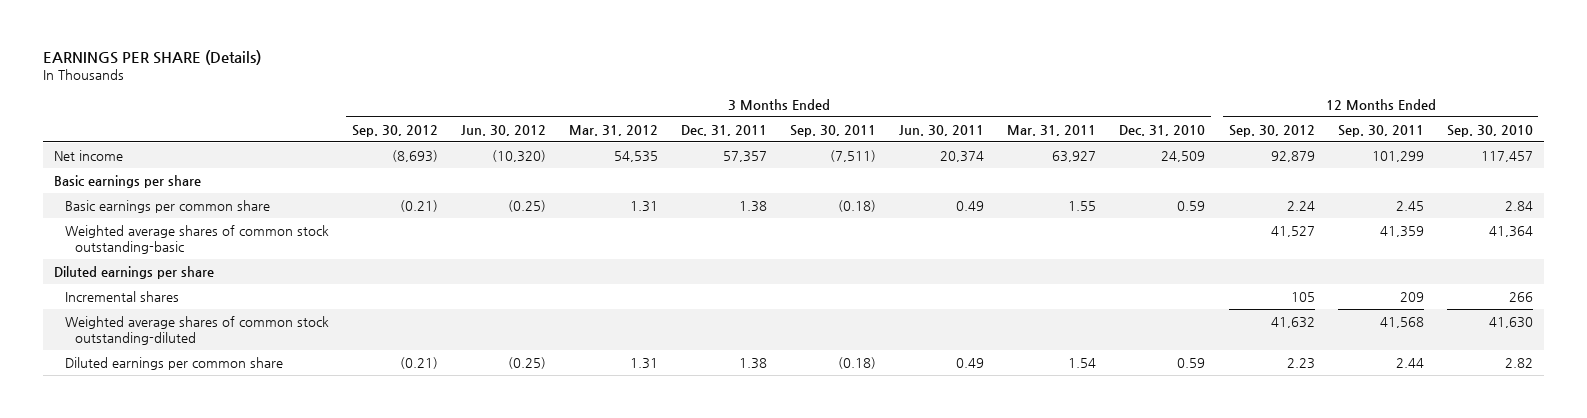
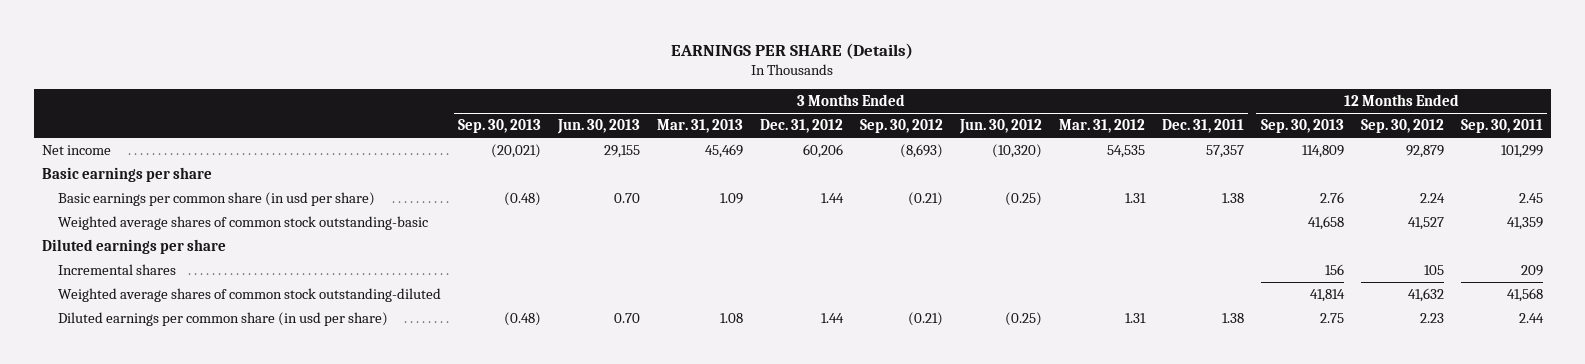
- | 3 Months Ended Sep. 30, 2012 | 3 Months Ended Jun. 30, 2012 | 3 Months Ended Mar. 31, 2012 | 3 Months Ended Dec. 31, 2011 | 3 Months Ended Sep. 30, 2011 | 3 Months Ended Jun. 30, 2011 | 3 Months Ended Mar. 31, 2011 | 3 Months Ended Dec. 31, 2010 | 12 Months Ended Sep. 30, 2012 | 12 Months Ended Sep. 30, 2011 | 12 Months Ended Sep. 30, 2010
+ | 3 Months Ended Sep. 30, 2013 | 3 Months Ended Jun. 30, 2013 | 3 Months Ended Mar. 31, 2013 | 3 Months Ended Dec. 31, 2012 | 3 Months Ended Sep. 30, 2012 | 3 Months Ended Jun. 30, 2012 | 3 Months Ended Mar. 31, 2012 | 3 Months Ended Dec. 31, 2011 | 12 Months Ended Sep. 30, 2013 | 12 Months Ended Sep. 30, 2012 | 12 Months Ended Sep. 30, 2011
- Basic earnings per common share | (0.21) | (0.25) | 1.31 | 1.38 | (0.18) | 0.49 | 1.55 | 0.59 | 2.24 | 2.45 | 2.84
+ Basic earnings per common share (in usd per share) | (0.48) | 0.70 | 1.09 | 1.44 | (0.21) | (0.25) | 1.31 | 1.38 | 2.76 | 2.24 | 2.45
- Diluted earnings per common share | (0.21) | (0.25) | 1.31 | 1.38 | (0.18) | 0.49 | 1.54 | 0.59 | 2.23 | 2.44 | 2.82
+ Diluted earnings per common share (in usd per share) | (0.48) | 0.70 | 1.08 | 1.44 | (0.21) | (0.25) | 1.31 | 1.38 | 2.75 | 2.23 | 2.44

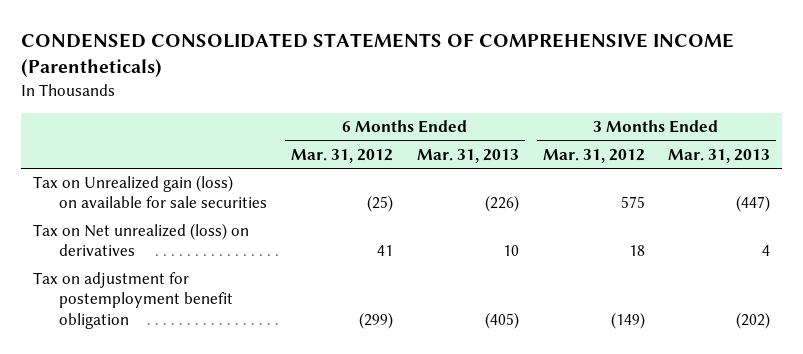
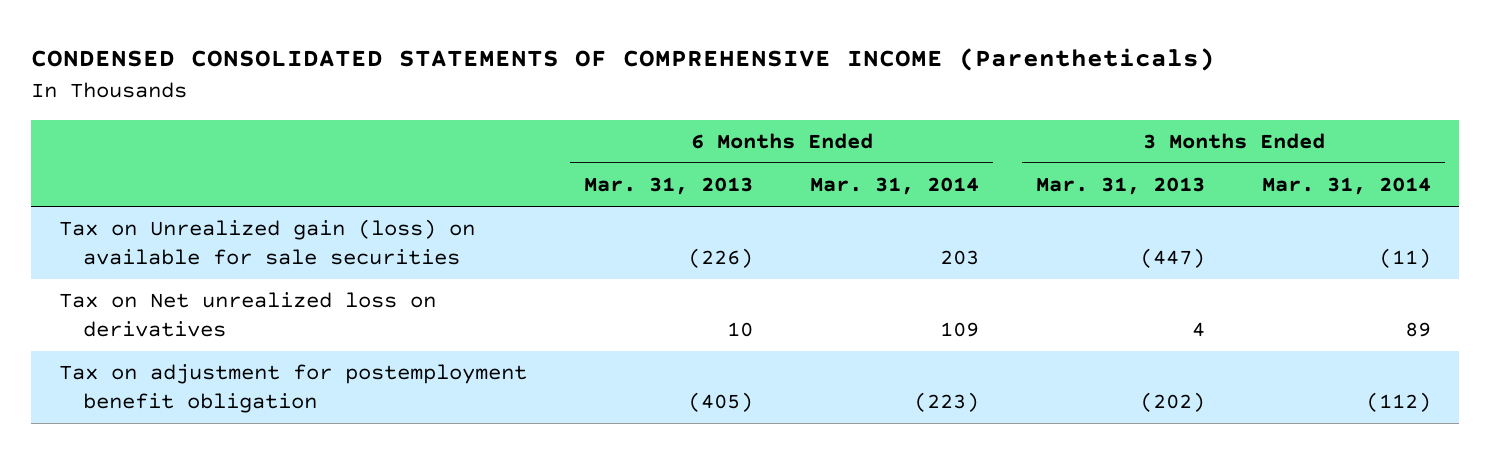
- | 6 Months Ended Mar. 31, 2012 | 6 Months Ended Mar. 31, 2013 | 3 Months Ended Mar. 31, 2012 | 3 Months Ended Mar. 31, 2013
+ | 6 Months Ended Mar. 31, 2013 | 6 Months Ended Mar. 31, 2014 | 3 Months Ended Mar. 31, 2013 | 3 Months Ended Mar. 31, 2014
- Tax on Net unrealized (loss) on derivatives | 41 | 10 | 18 | 4
+ Tax on Net unrealized loss on derivatives | 10 | 109 | 4 | 89

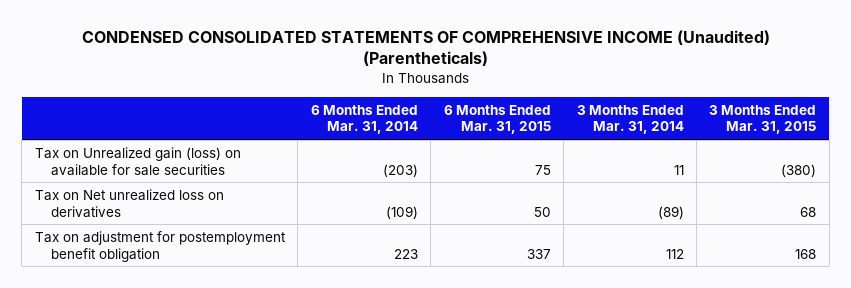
- CONDENSED CONSOLIDATED STATEMENTS OF COMPREHENSIVE INCOME (Parentheticals)
+ CONDENSED CONSOLIDATED STATEMENTS OF COMPREHENSIVE INCOME (Unaudited) (Parentheticals)
- | 6 Months Ended Mar. 31, 2013 | 6 Months Ended Mar. 31, 2014 | 3 Months Ended Mar. 31, 2013 | 3 Months Ended Mar. 31, 2014
+ | 6 Months Ended Mar. 31, 2014 | 6 Months Ended Mar. 31, 2015 | 3 Months Ended Mar. 31, 2014 | 3 Months Ended Mar. 31, 2015
- Tax on Unrealized gain (loss) on available for sale securities | (226) | 203 | (447) | (11)
- Tax on Net unrealized loss on derivatives | 10 | 109 | 4 | 89
- Tax on adjustment for postemployment benefit obligation | (405) | (223) | (202) | (112)
+ Tax on Unrealized gain (loss) on available for sale securities | (203) | 75 | 11 | (380)
+ Tax on Net unrealized loss on derivatives | (109) | 50 | (89) | 68
+ Tax on adjustment for postemployment benefit obligation | 223 | 337 | 112 | 168

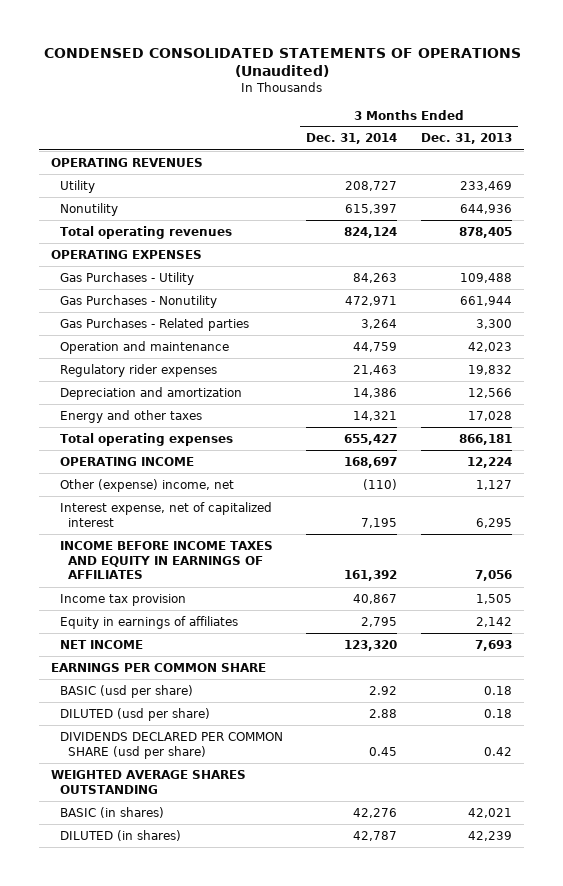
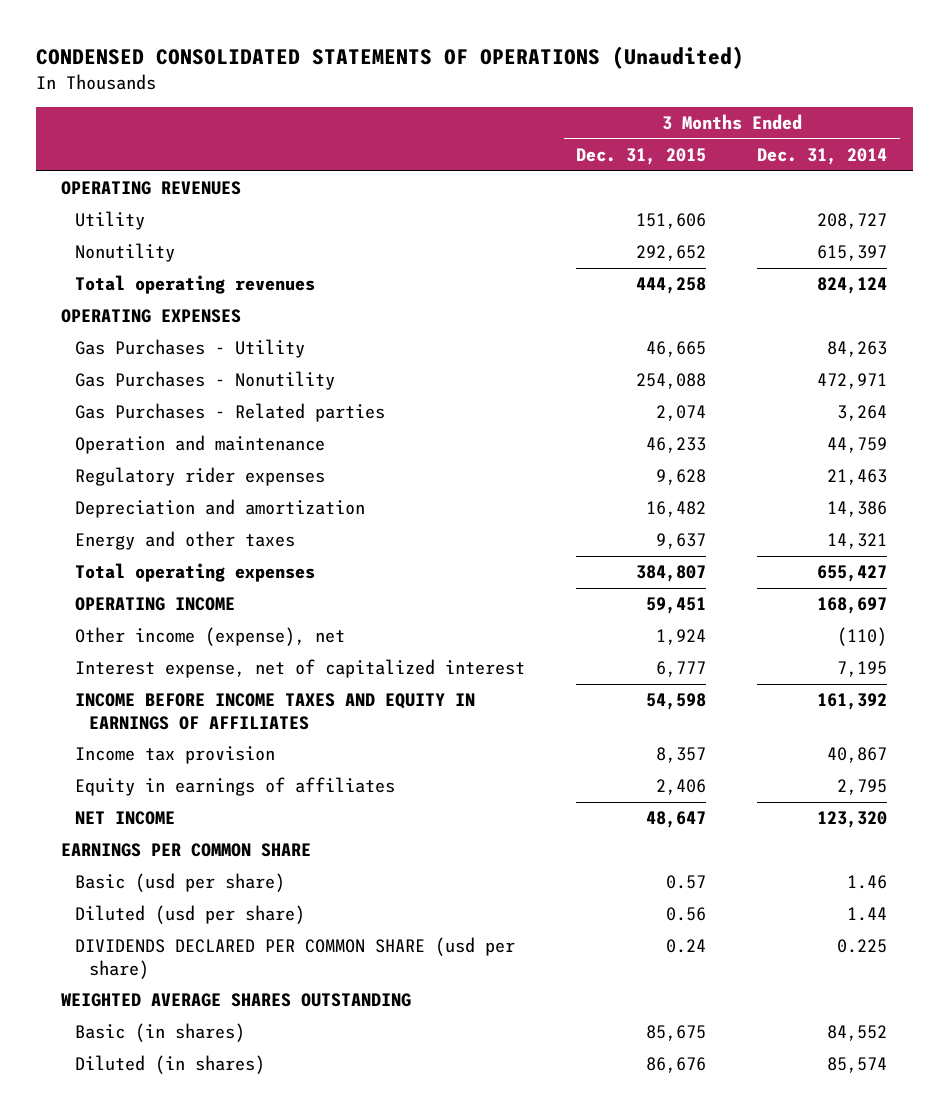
- | 3 Months Ended Dec. 31, 2014 | 3 Months Ended Dec. 31, 2013
+ | 3 Months Ended Dec. 31, 2015 | 3 Months Ended Dec. 31, 2014
- Other (expense) income, net | (110) | 1,127
+ Other income (expense), net | 1,924 | (110)
- BASIC (usd per share) | 2.92 | 0.18
- DILUTED (usd per share) | 2.88 | 0.18
- DIVIDENDS DECLARED PER COMMON SHARE (usd per share) | 0.45 | 0.42
+ Basic (usd per share) | 0.57 | 1.46
+ Diluted (usd per share) | 0.56 | 1.44
+ DIVIDENDS DECLARED PER COMMON SHARE (usd per share) | 0.24 | 0.225
- BASIC (in shares) | 42,276 | 42,021
- DILUTED (in shares) | 42,787 | 42,239
+ Basic (in shares) | 85,675 | 84,552
+ Diluted (in shares) | 86,676 | 85,574

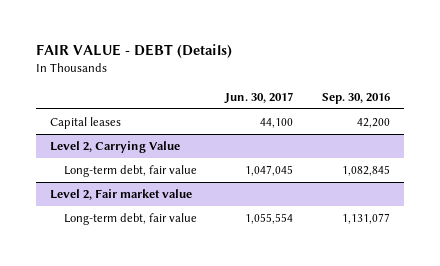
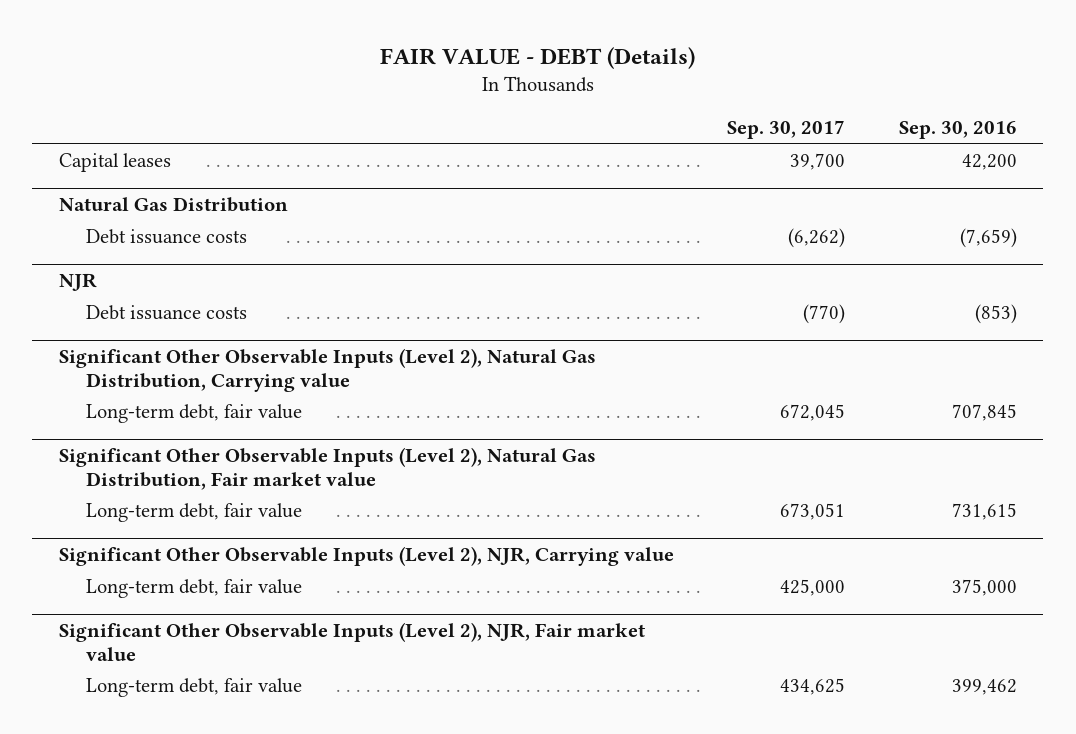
- | Jun. 30, 2017 | Sep. 30, 2016
+ | Sep. 30, 2017 | Sep. 30, 2016
- Level 2, Carrying Value
- Long-term debt, fair value | 1,047,045 | 1,082,845
- Level 2, Fair market value
- Long-term debt, fair value | 1,055,554 | 1,131,077
+ Natural Gas Distribution
+ Debt issuance costs | (6,262) | (7,659)
+ NJR
+ Debt issuance costs | (770) | (853)
+ Significant Other Observable Inputs (Level 2), Natural Gas Distribution, Carrying value
+ Long-term debt, fair value | 672,045 | 707,845
+ Significant Other Observable Inputs (Level 2), Natural Gas Distribution, Fair market value
+ Long-term debt, fair value | 673,051 | 731,615
+ Significant Other Observable Inputs (Level 2), NJR, Carrying value
+ Long-term debt, fair value | 425,000 | 375,000
+ Significant Other Observable Inputs (Level 2), NJR, Fair market value
+ Long-term debt, fair value | 434,625 | 399,462

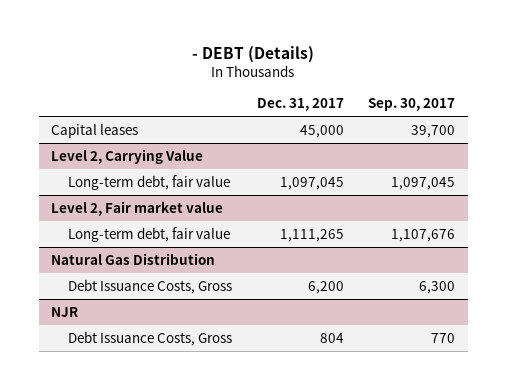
- FAIR VALUE - DEBT (Details)
+ - DEBT (Details)
- | Sep. 30, 2017 | Sep. 30, 2016
+ | Dec. 31, 2017 | Sep. 30, 2017
+ Level 2, Carrying Value
+ Long-term debt, fair value | 1,097,045 | 1,097,045
+ Level 2, Fair market value
+ Long-term debt, fair value | 1,111,265 | 1,107,676
@ Natural Gas Distribution
- Debt issuance costs | (6,262) | (7,659)
+ Debt Issuance Costs, Gross | 6,200 | 6,300
@ NJR
- Debt issuance costs | (770) | (853)
- Significant Other Observable Inputs (Level 2), Natural Gas Distribution, Carrying value
- Long-term debt, fair value | 672,045 | 707,845
- Significant Other Observable Inputs (Level 2), Natural Gas Distribution, Fair market value
- Long-term debt, fair value | 673,051 | 731,615
- Significant Other Observable Inputs (Level 2), NJR, Carrying value
- Long-term debt, fair value | 425,000 | 375,000
- Significant Other Observable Inputs (Level 2), NJR, Fair market value
- Long-term debt, fair value | 434,625 | 399,462
@ NJR
+ Debt Issuance Costs, Gross | 804 | 770

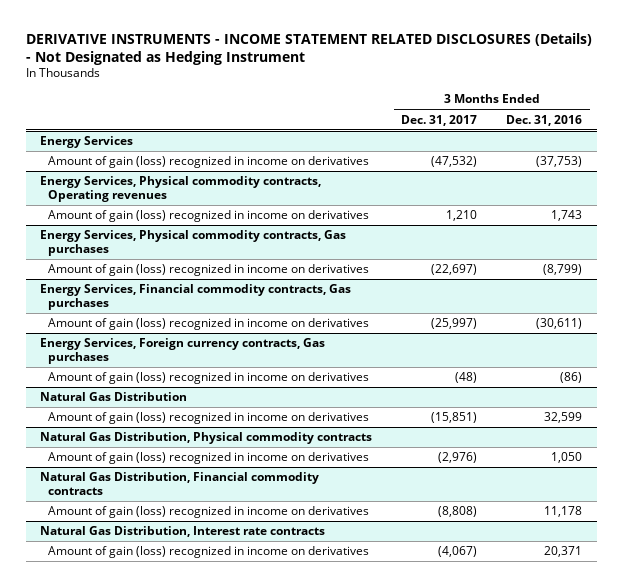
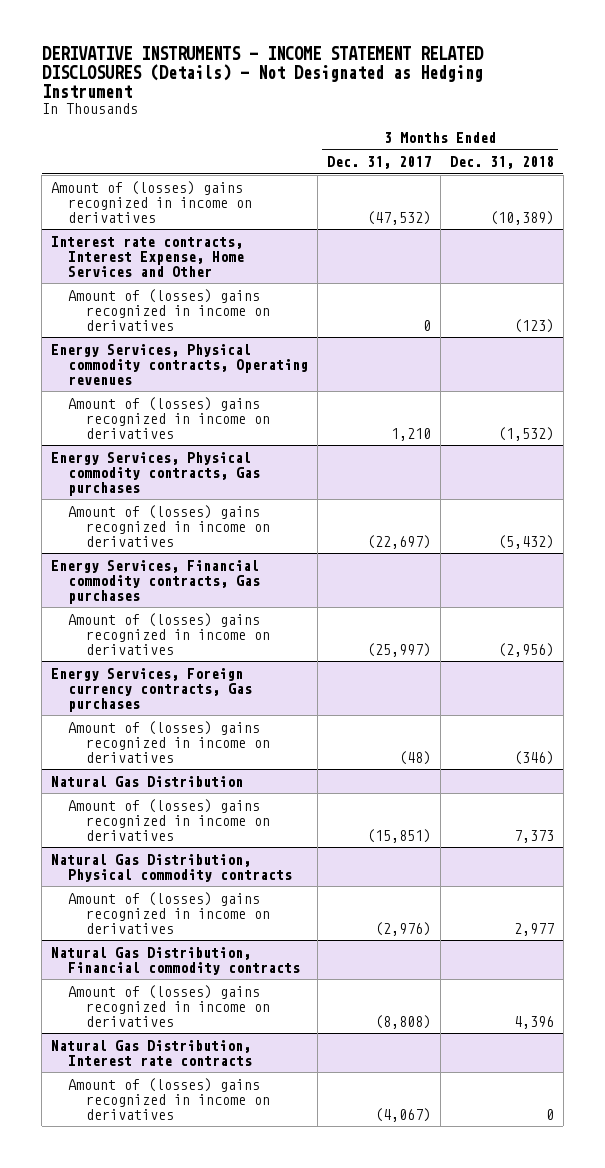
- | 3 Months Ended Dec. 31, 2017 | 3 Months Ended Dec. 31, 2016
+ | 3 Months Ended Dec. 31, 2017 | 3 Months Ended Dec. 31, 2018
- Energy Services
- Amount of gain (loss) recognized in income on derivatives | (47,532) | (37,753)
+ Amount of (losses) gains recognized in income on derivatives | (47,532) | (10,389)
+ Interest rate contracts, Interest Expense, Home Services and Other
+ Amount of (losses) gains recognized in income on derivatives | 0 | (123)
@ Energy Services, Physical commodity contracts, Operating revenues
- Amount of gain (loss) recognized in income on derivatives | 1,210 | 1,743
+ Amount of (losses) gains recognized in income on derivatives | 1,210 | (1,532)
@ Energy Services, Physical commodity contracts, Gas purchases
- Amount of gain (loss) recognized in income on derivatives | (22,697) | (8,799)
+ Amount of (losses) gains recognized in income on derivatives | (22,697) | (5,432)
@ Energy Services, Financial commodity contracts, Gas purchases
- Amount of gain (loss) recognized in income on derivatives | (25,997) | (30,611)
+ Amount of (losses) gains recognized in income on derivatives | (25,997) | (2,956)
@ Energy Services, Foreign currency contracts, Gas purchases
- Amount of gain (loss) recognized in income on derivatives | (48) | (86)
+ Amount of (losses) gains recognized in income on derivatives | (48) | (346)
@ Natural Gas Distribution
- Amount of gain (loss) recognized in income on derivatives | (15,851) | 32,599
+ Amount of (losses) gains recognized in income on derivatives | (15,851) | 7,373
@ Natural Gas Distribution, Physical commodity contracts
- Amount of gain (loss) recognized in income on derivatives | (2,976) | 1,050
+ Amount of (losses) gains recognized in income on derivatives | (2,976) | 2,977
@ Natural Gas Distribution, Financial commodity contracts
- Amount of gain (loss) recognized in income on derivatives | (8,808) | 11,178
+ Amount of (losses) gains recognized in income on derivatives | (8,808) | 4,396
@ Natural Gas Distribution, Interest rate contracts
- Amount of gain (loss) recognized in income on derivatives | (4,067) | 20,371
+ Amount of (losses) gains recognized in income on derivatives | (4,067) | 0

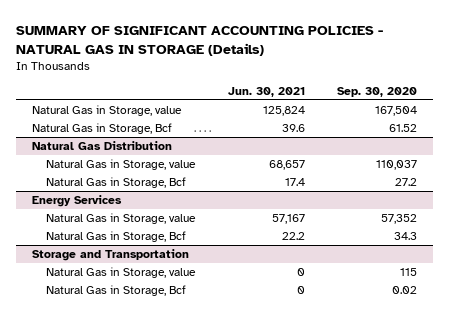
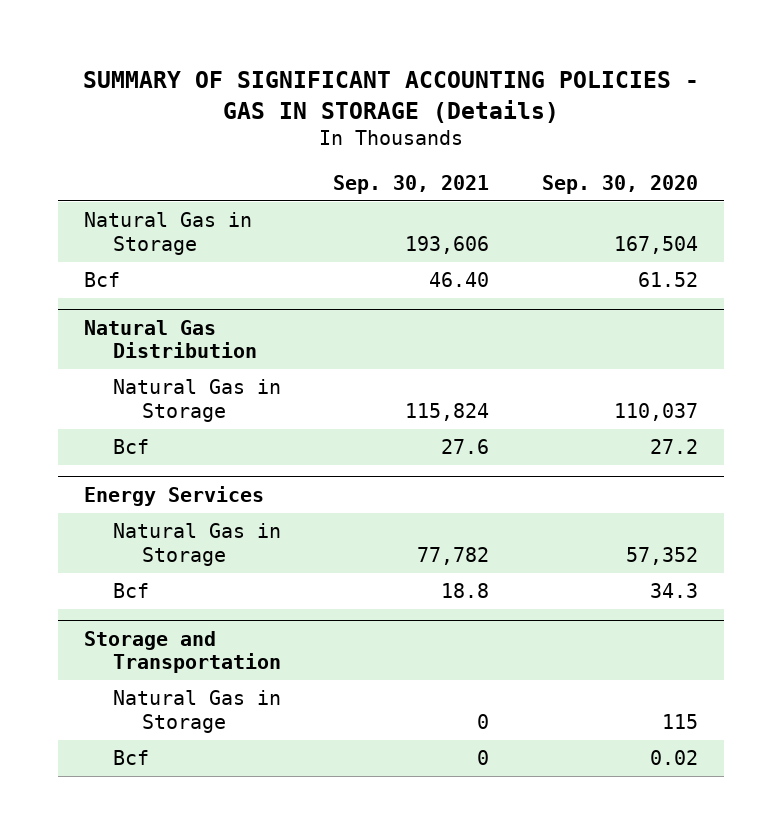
- SUMMARY OF SIGNIFICANT ACCOUNTING POLICIES - NATURAL GAS IN STORAGE (Details)
+ SUMMARY OF SIGNIFICANT ACCOUNTING POLICIES - GAS IN STORAGE (Details)
- | Jun. 30, 2021 | Sep. 30, 2020
+ | Sep. 30, 2021 | Sep. 30, 2020
- Natural Gas in Storage, value | 125,824 | 167,504
- Natural Gas in Storage, Bcf | 39.6 | 61.52
+ Natural Gas in Storage | 193,606 | 167,504
+ Bcf | 46.40 | 61.52
@ Natural Gas Distribution
- Natural Gas in Storage, value | 68,657 | 110,037
- Natural Gas in Storage, Bcf | 17.4 | 27.2
+ Natural Gas in Storage | 115,824 | 110,037
+ Bcf | 27.6 | 27.2
@ Energy Services
- Natural Gas in Storage, value | 57,167 | 57,352
- Natural Gas in Storage, Bcf | 22.2 | 34.3
+ Natural Gas in Storage | 77,782 | 57,352
+ Bcf | 18.8 | 34.3
@ Storage and Transportation
- Natural Gas in Storage, value | 0 | 115
- Natural Gas in Storage, Bcf | 0 | 0.02
+ Natural Gas in Storage | 0 | 115
+ Bcf | 0 | 0.02

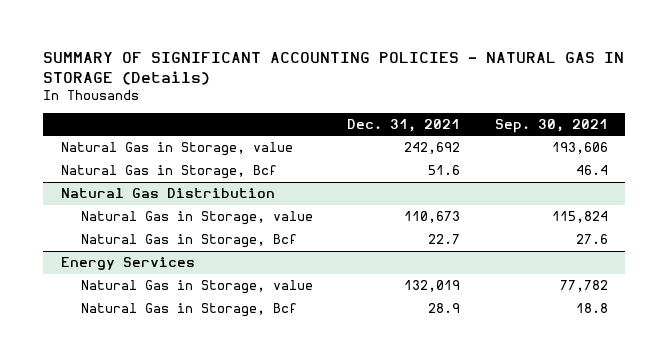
- SUMMARY OF SIGNIFICANT ACCOUNTING POLICIES - GAS IN STORAGE (Details)
+ SUMMARY OF SIGNIFICANT ACCOUNTING POLICIES - NATURAL GAS IN STORAGE (Details)
- | Sep. 30, 2021 | Sep. 30, 2020
+ | Dec. 31, 2021 | Sep. 30, 2021
- Natural Gas in Storage | 193,606 | 167,504
- Bcf | 46.40 | 61.52
+ Natural Gas in Storage, value | 242,692 | 193,606
+ Natural Gas in Storage, Bcf | 51.6 | 46.4
@ Natural Gas Distribution
- Natural Gas in Storage | 115,824 | 110,037
- Bcf | 27.6 | 27.2
+ Natural Gas in Storage, value | 110,673 | 115,824
+ Natural Gas in Storage, Bcf | 22.7 | 27.6
@ Energy Services
- Natural Gas in Storage | 77,782 | 57,352
- Bcf | 18.8 | 34.3
- Storage and Transportation
- Natural Gas in Storage | 0 | 115
- Bcf | 0 | 0.02
@ Energy Services
+ Natural Gas in Storage, value | 132,019 | 77,782
+ Natural Gas in Storage, Bcf | 28.9 | 18.8

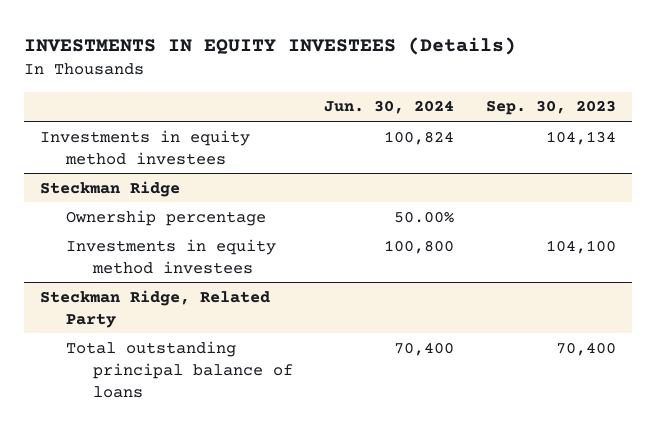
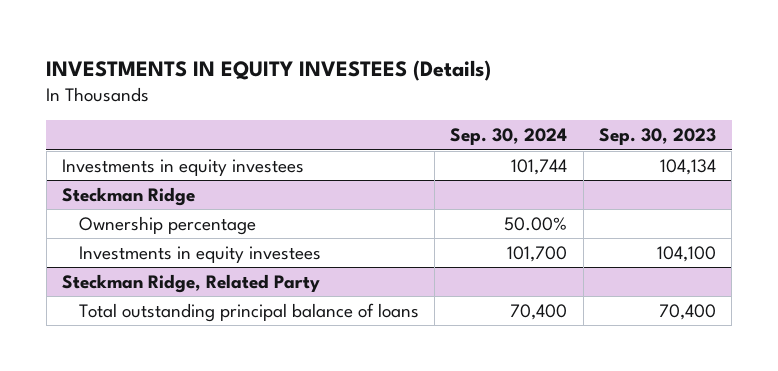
- | Jun. 30, 2024 | Sep. 30, 2023
+ | Sep. 30, 2024 | Sep. 30, 2023
- Investments in equity method investees | 100,824 | 104,134
+ Investments in equity investees | 101,744 | 104,134
@ Steckman Ridge
- Investments in equity method investees | 100,800 | 104,100
+ Investments in equity investees | 101,700 | 104,100

